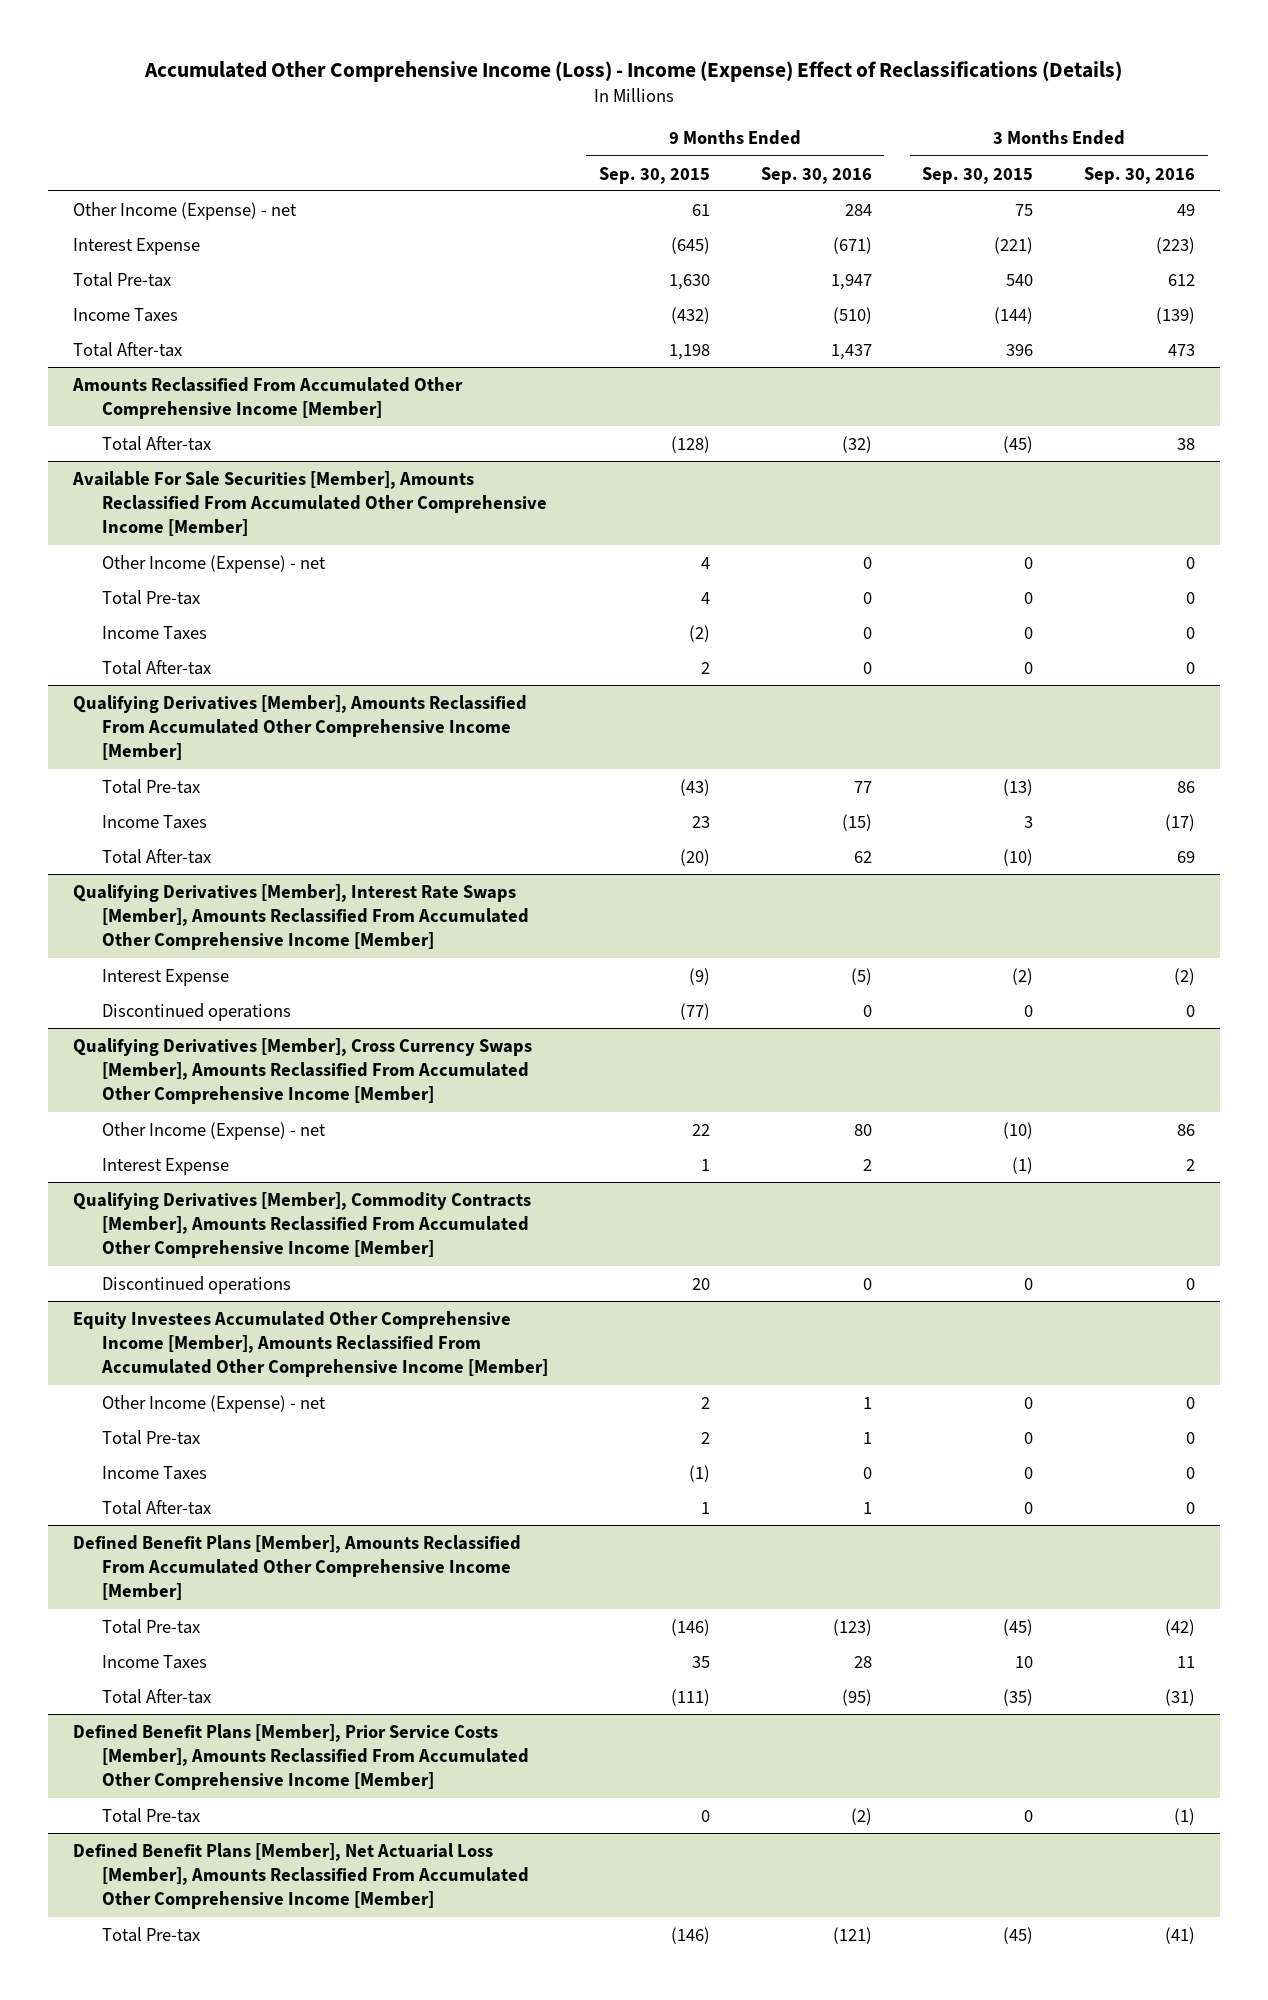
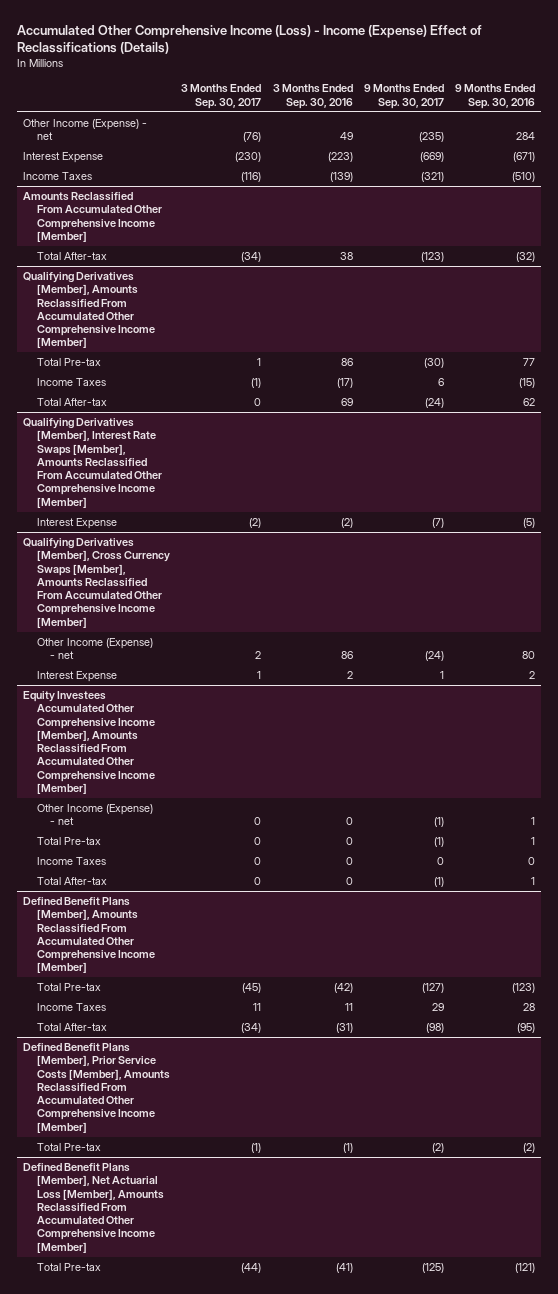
- | 9 Months Ended Sep. 30, 2015 | 9 Months Ended Sep. 30, 2016 | 3 Months Ended Sep. 30, 2015 | 3 Months Ended Sep. 30, 2016
+ | 3 Months Ended Sep. 30, 2017 | 3 Months Ended Sep. 30, 2016 | 9 Months Ended Sep. 30, 2017 | 9 Months Ended Sep. 30, 2016
- Total Pre-tax | 1,630 | 1,947 | 540 | 612
- Total After-tax | 1,198 | 1,437 | 396 | 473
- Available For Sale Securities [Member], Amounts Reclassified From Accumulated Other Comprehensive Income [Member]
- Other Income (Expense) - net | 4 | 0 | 0 | 0
- Total Pre-tax | 4 | 0 | 0 | 0
- Income Taxes | (2) | 0 | 0 | 0
- Total After-tax | 2 | 0 | 0 | 0
@ Qualifying Derivatives [Member], Interest Rate Swaps [Member], Amounts Reclassified From Accumulated Other Comprehensive Income [Member]
- Discontinued operations | (77) | 0 | 0 | 0
- Qualifying Derivatives [Member], Commodity Contracts [Member], Amounts Reclassified From Accumulated Other Comprehensive Income [Member]
- Discontinued operations | 20 | 0 | 0 | 0

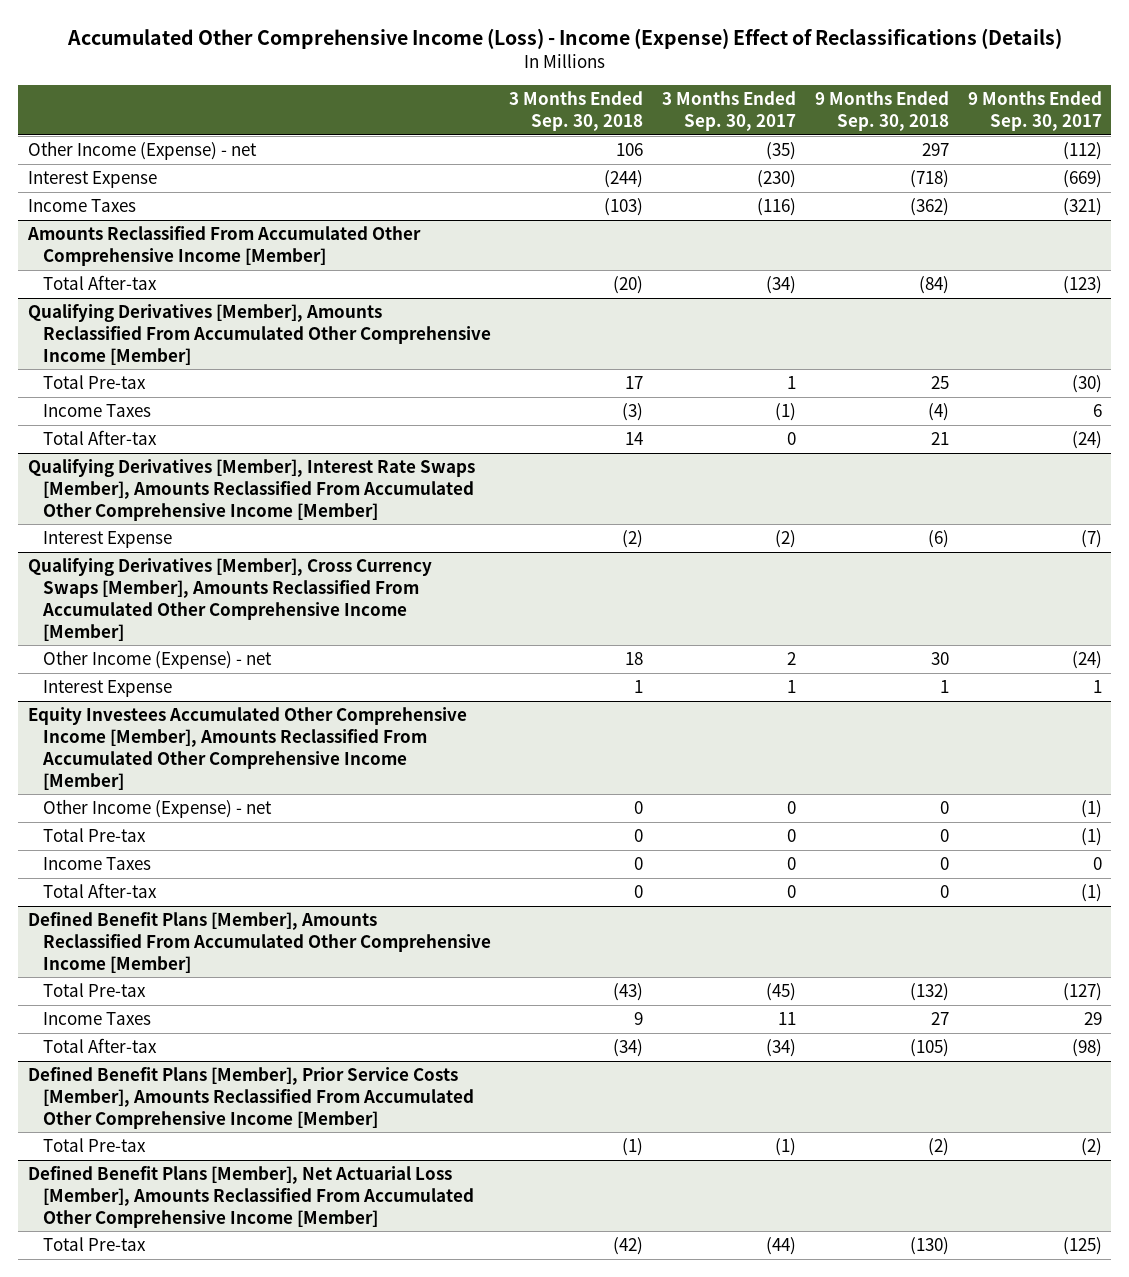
- | 3 Months Ended Sep. 30, 2017 | 3 Months Ended Sep. 30, 2016 | 9 Months Ended Sep. 30, 2017 | 9 Months Ended Sep. 30, 2016
+ | 3 Months Ended Sep. 30, 2018 | 3 Months Ended Sep. 30, 2017 | 9 Months Ended Sep. 30, 2018 | 9 Months Ended Sep. 30, 2017
- Other Income (Expense) - net | (76) | 49 | (235) | 284
+ Other Income (Expense) - net | 106 | (35) | 297 | (112)

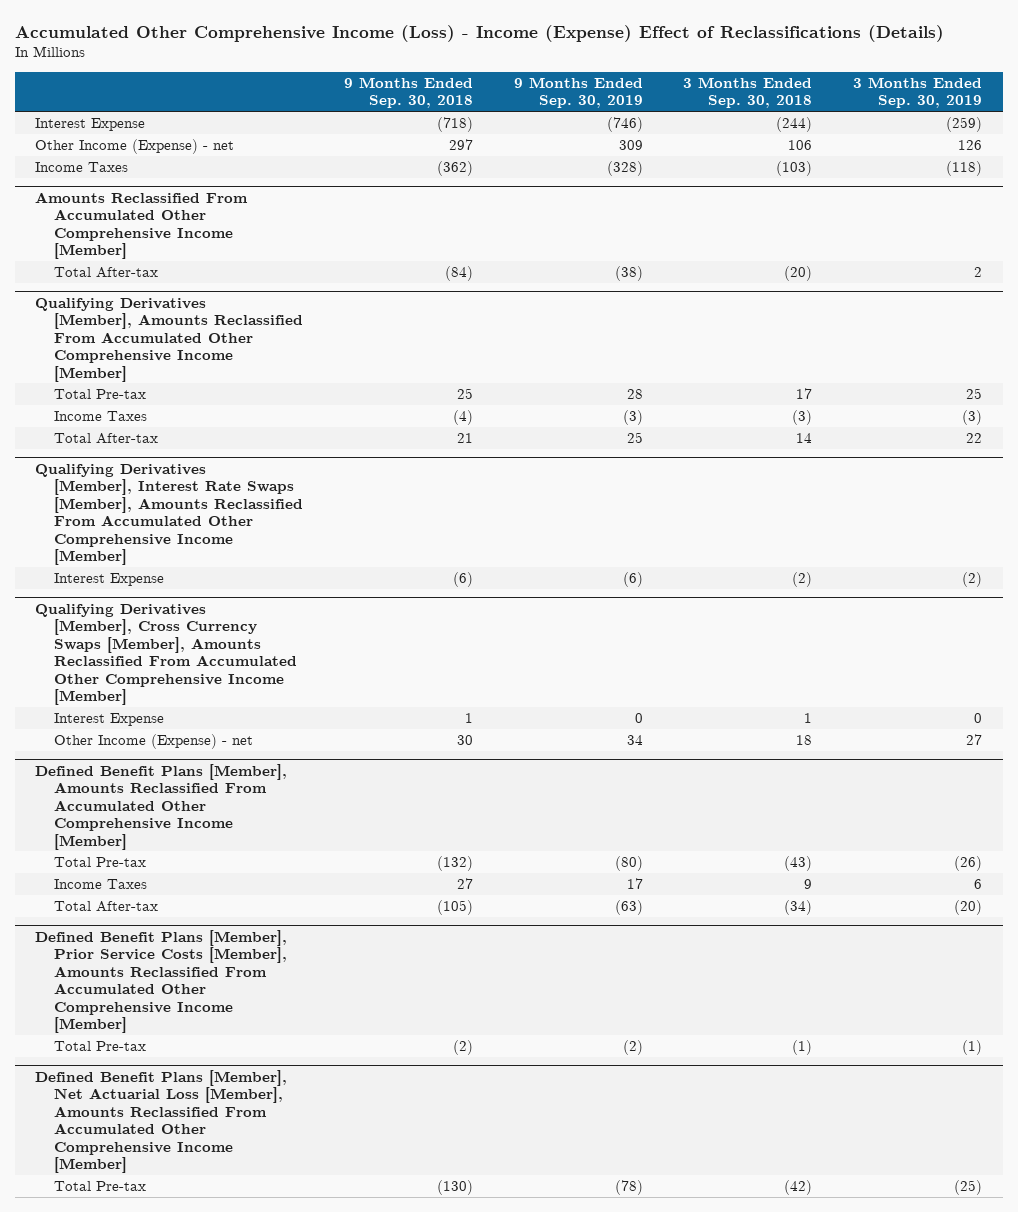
- | 3 Months Ended Sep. 30, 2018 | 3 Months Ended Sep. 30, 2017 | 9 Months Ended Sep. 30, 2018 | 9 Months Ended Sep. 30, 2017
+ | 9 Months Ended Sep. 30, 2018 | 9 Months Ended Sep. 30, 2019 | 3 Months Ended Sep. 30, 2018 | 3 Months Ended Sep. 30, 2019
moved down: Other Income (Expense) - net | 297 | 309 | 106 | 126
- Equity Investees Accumulated Other Comprehensive Income [Member], Amounts Reclassified From Accumulated Other Comprehensive Income [Member]
- Other Income (Expense) - net | 0 | 0 | 0 | (1)
- Total Pre-tax | 0 | 0 | 0 | (1)
- Income Taxes | 0 | 0 | 0 | 0
- Total After-tax | 0 | 0 | 0 | (1)
@ Qualifying Derivatives [Member], Cross Currency Swaps [Member], Amounts Reclassified From Accumulated Other Comprehensive Income [Member]
moved down: Other Income (Expense) - net | 30 | 34 | 18 | 27

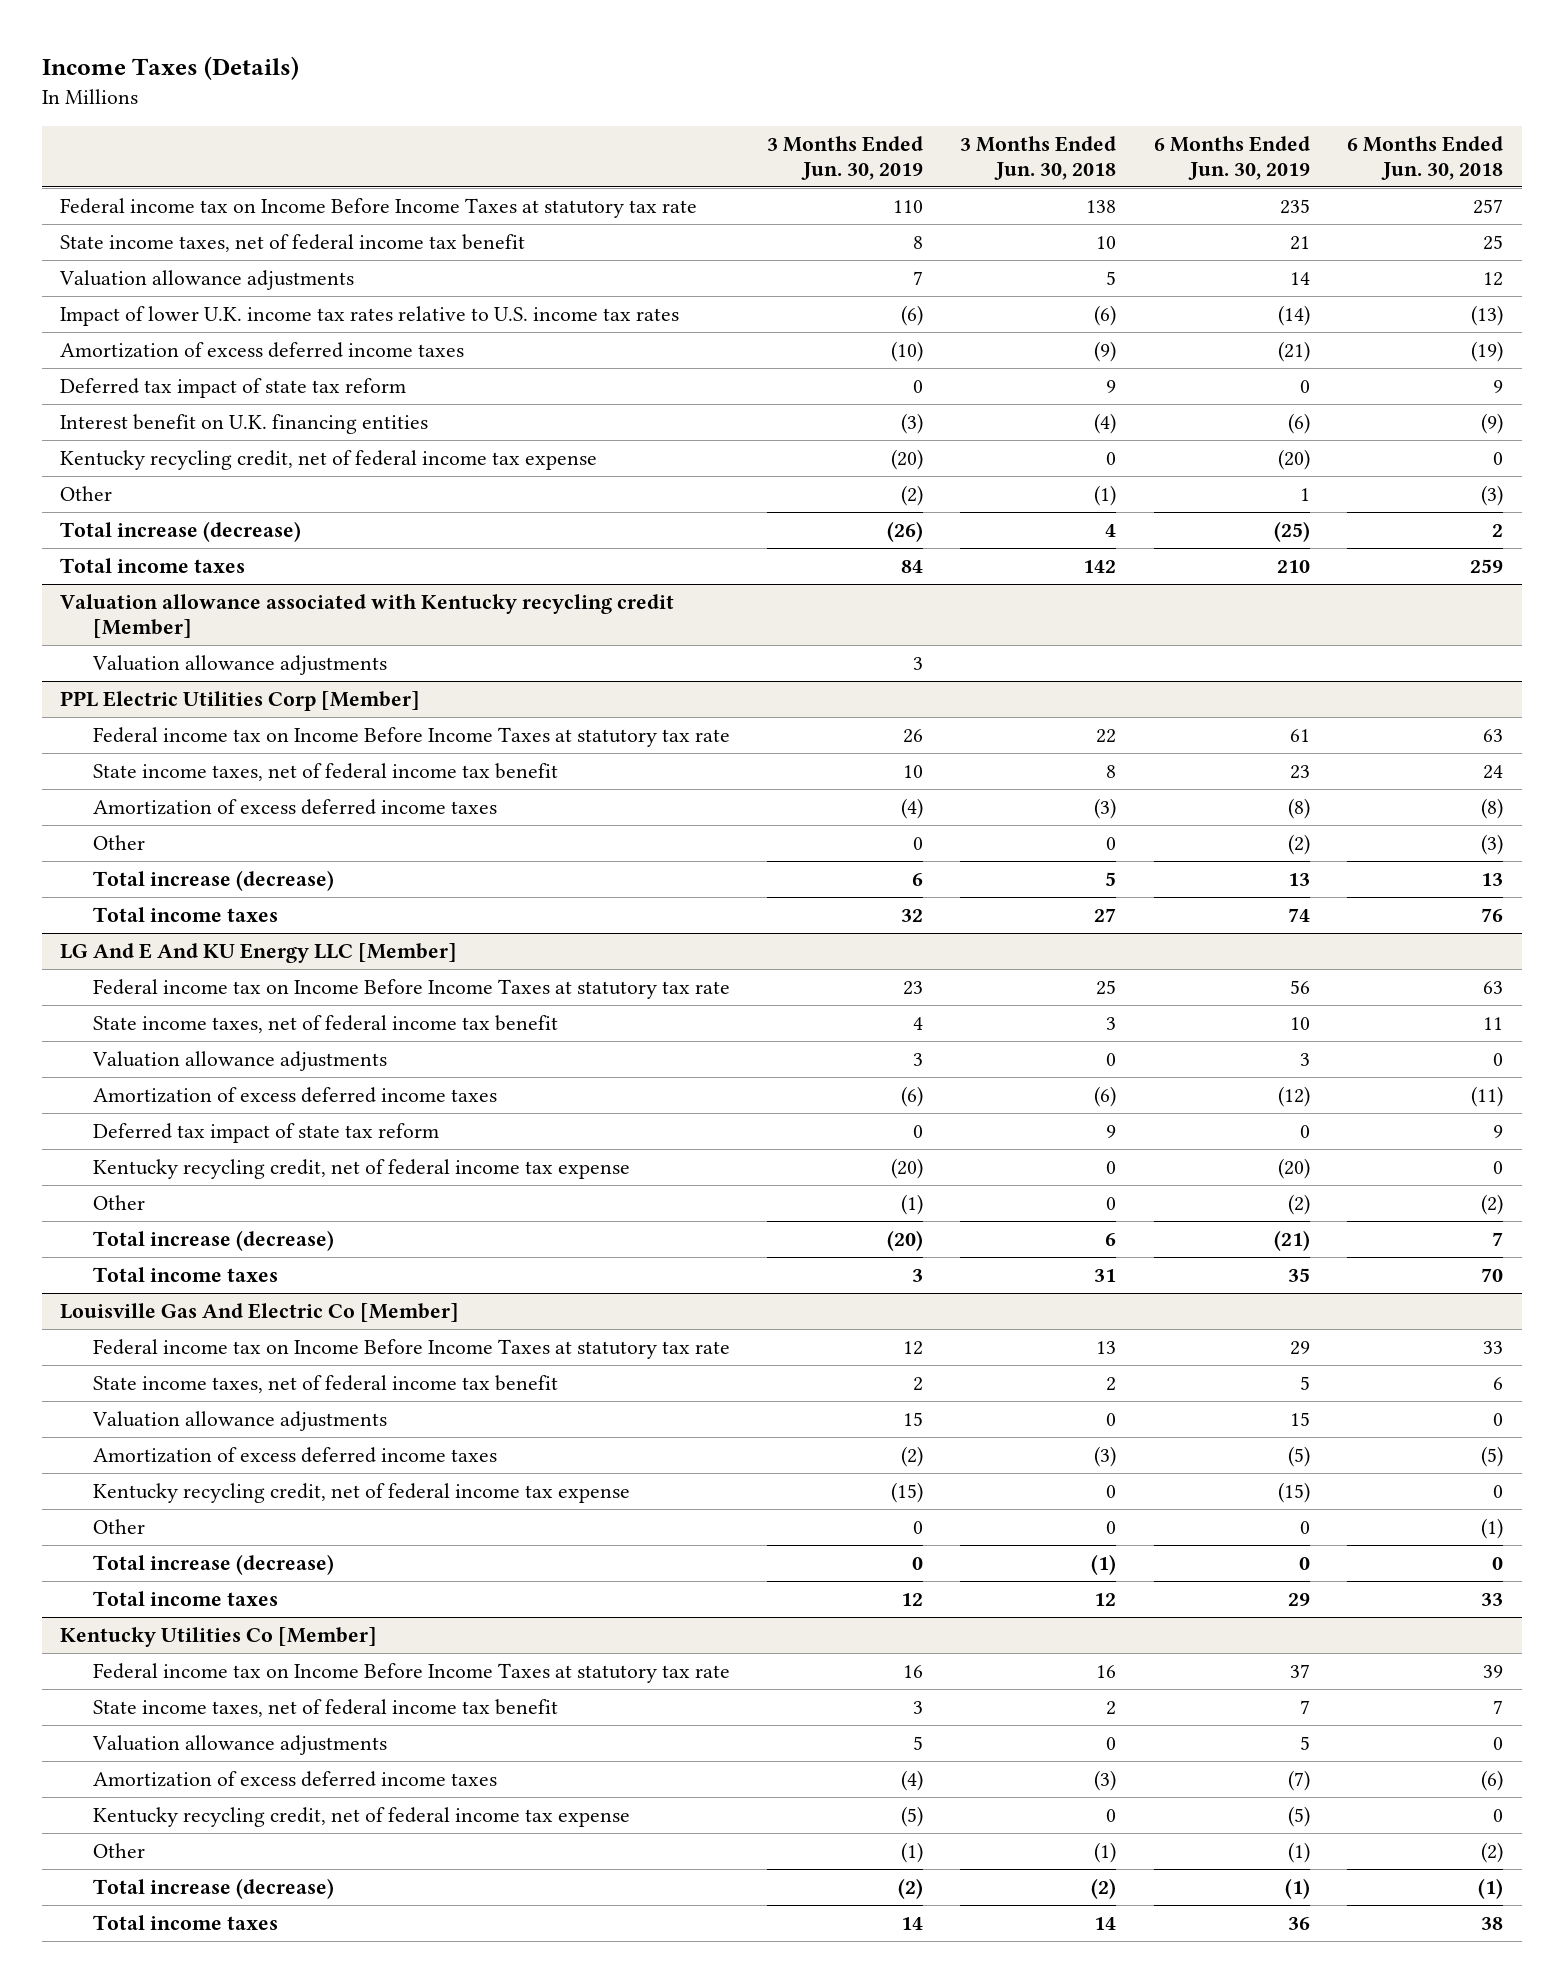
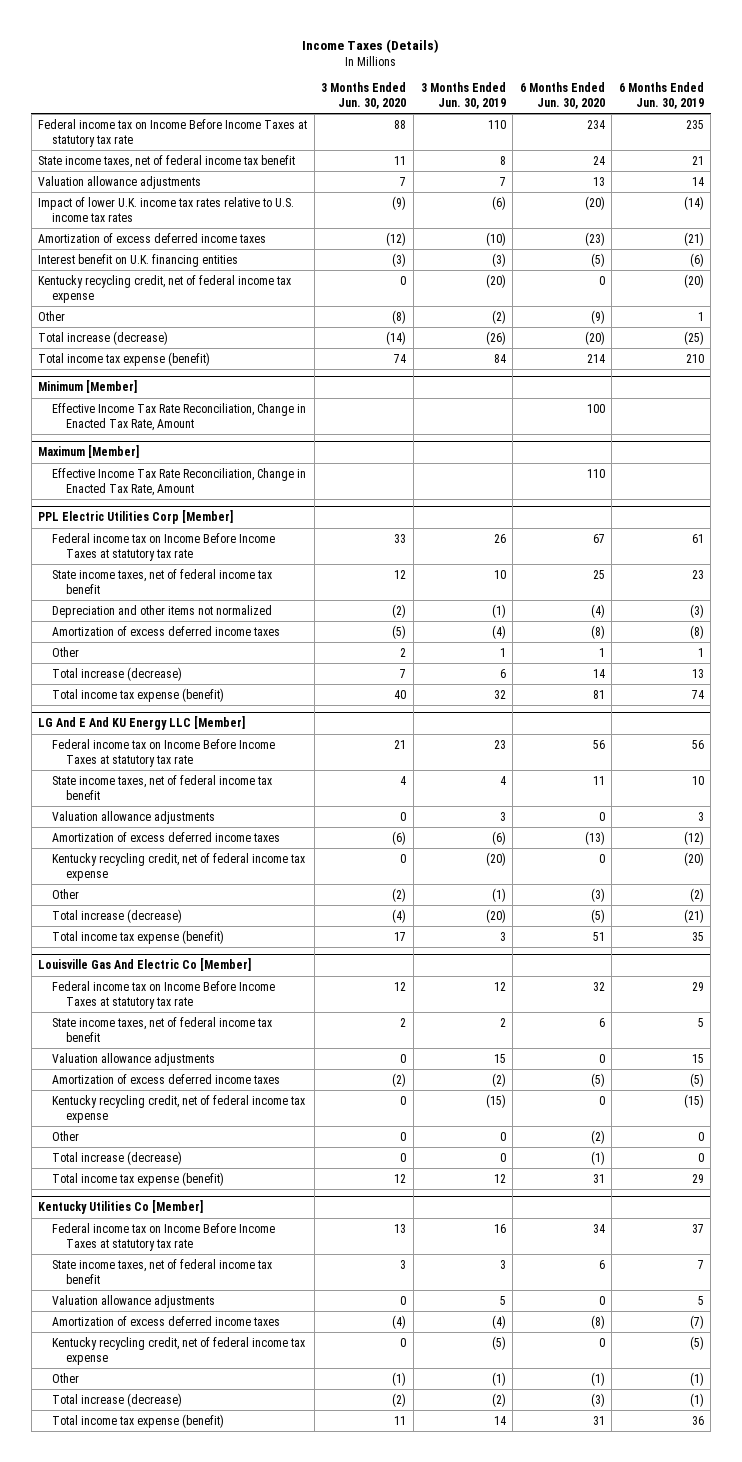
- | 3 Months Ended Jun. 30, 2019 | 3 Months Ended Jun. 30, 2018 | 6 Months Ended Jun. 30, 2019 | 6 Months Ended Jun. 30, 2018
+ | 3 Months Ended Jun. 30, 2020 | 3 Months Ended Jun. 30, 2019 | 6 Months Ended Jun. 30, 2020 | 6 Months Ended Jun. 30, 2019
- Deferred tax impact of state tax reform | 0 | 9 | 0 | 9
- Total income taxes | 84 | 142 | 210 | 259
- Valuation allowance associated with Kentucky recycling credit [Member]
- Valuation allowance adjustments | 3 | | |
+ Total income tax expense (benefit) | 74 | 84 | 214 | 210
+ Minimum [Member]
+ Effective Income Tax Rate Reconciliation, Change in Enacted Tax Rate, Amount | | | 100 |
+ Maximum [Member]
+ Effective Income Tax Rate Reconciliation, Change in Enacted Tax Rate, Amount | | | 110 |
@ PPL Electric Utilities Corp [Member]
+ Depreciation and other items not normalized | (2) | (1) | (4) | (3)
- Other | 0 | 0 | (2) | (3)
+ Other | 2 | 1 | 1 | 1
- Total income taxes | 32 | 27 | 74 | 76
+ Total income tax expense (benefit) | 40 | 32 | 81 | 74
@ LG And E And KU Energy LLC [Member]
- Deferred tax impact of state tax reform | 0 | 9 | 0 | 9
- Total income taxes | 3 | 31 | 35 | 70
+ Total income tax expense (benefit) | 17 | 3 | 51 | 35
@ Louisville Gas And Electric Co [Member]
- Total income taxes | 12 | 12 | 29 | 33
+ Total income tax expense (benefit) | 12 | 12 | 31 | 29
@ Kentucky Utilities Co [Member]
- Total income taxes | 14 | 14 | 36 | 38
+ Total income tax expense (benefit) | 11 | 14 | 31 | 36

